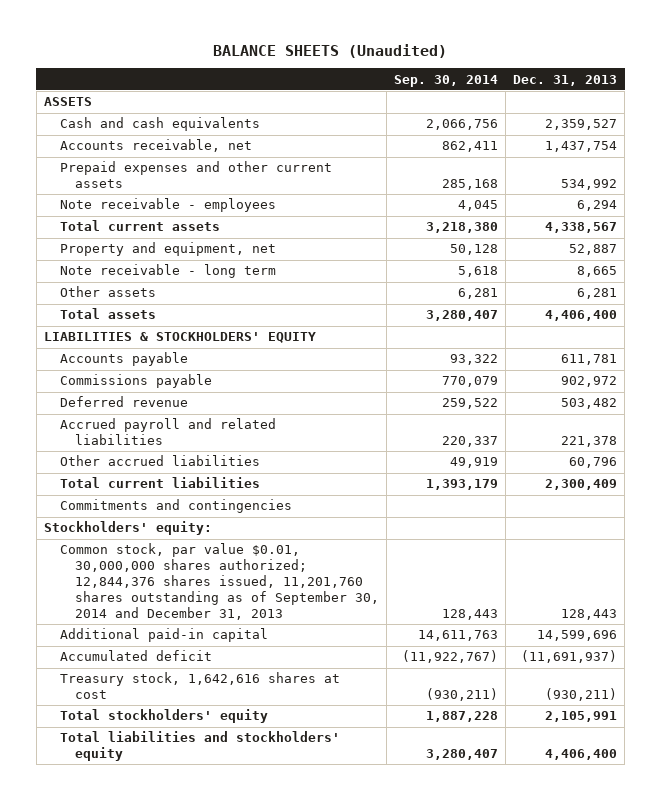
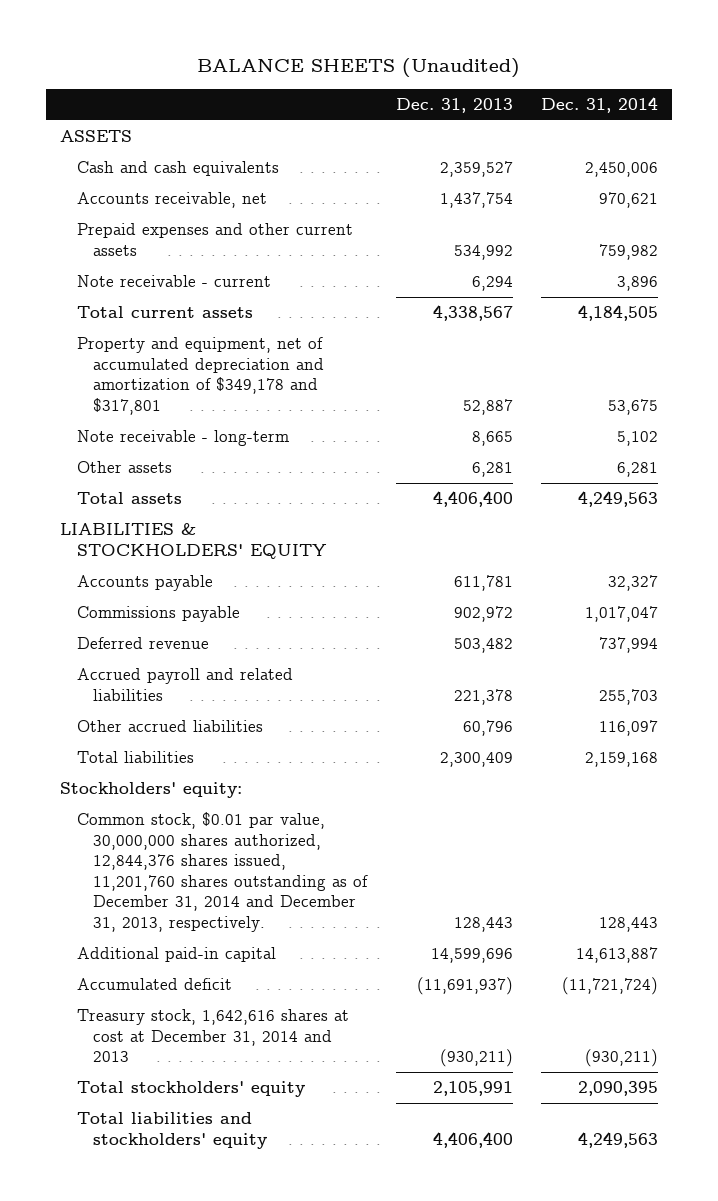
- | Sep. 30, 2014 | Dec. 31, 2013
+ | Dec. 31, 2013 | Dec. 31, 2014
- Note receivable - employees | 4,045 | 6,294
+ Note receivable - current | 6,294 | 3,896
- Property and equipment, net | 50,128 | 52,887
- Note receivable - long term | 5,618 | 8,665
+ Property and equipment, net of accumulated depreciation and amortization of $349,178 and $317,801 | 52,887 | 53,675
+ Note receivable - long-term | 8,665 | 5,102
- Total current liabilities | 1,393,179 | 2,300,409
- Commitments and contingencies
+ Total liabilities | 2,300,409 | 2,159,168
- Common stock, par value $0.01, 30,000,000 shares authorized; 12,844,376 shares issued, 11,201,760 shares outstanding as of September 30, 2014 and December 31, 2013 | 128,443 | 128,443
+ Common stock, $0.01 par value, 30,000,000 shares authorized, 12,844,376 shares issued, 11,201,760 shares outstanding as of December 31, 2014 and December 31, 2013, respectively. | 128,443 | 128,443
- Treasury stock, 1,642,616 shares at cost | (930,211) | (930,211)
+ Treasury stock, 1,642,616 shares at cost at December 31, 2014 and 2013 | (930,211) | (930,211)

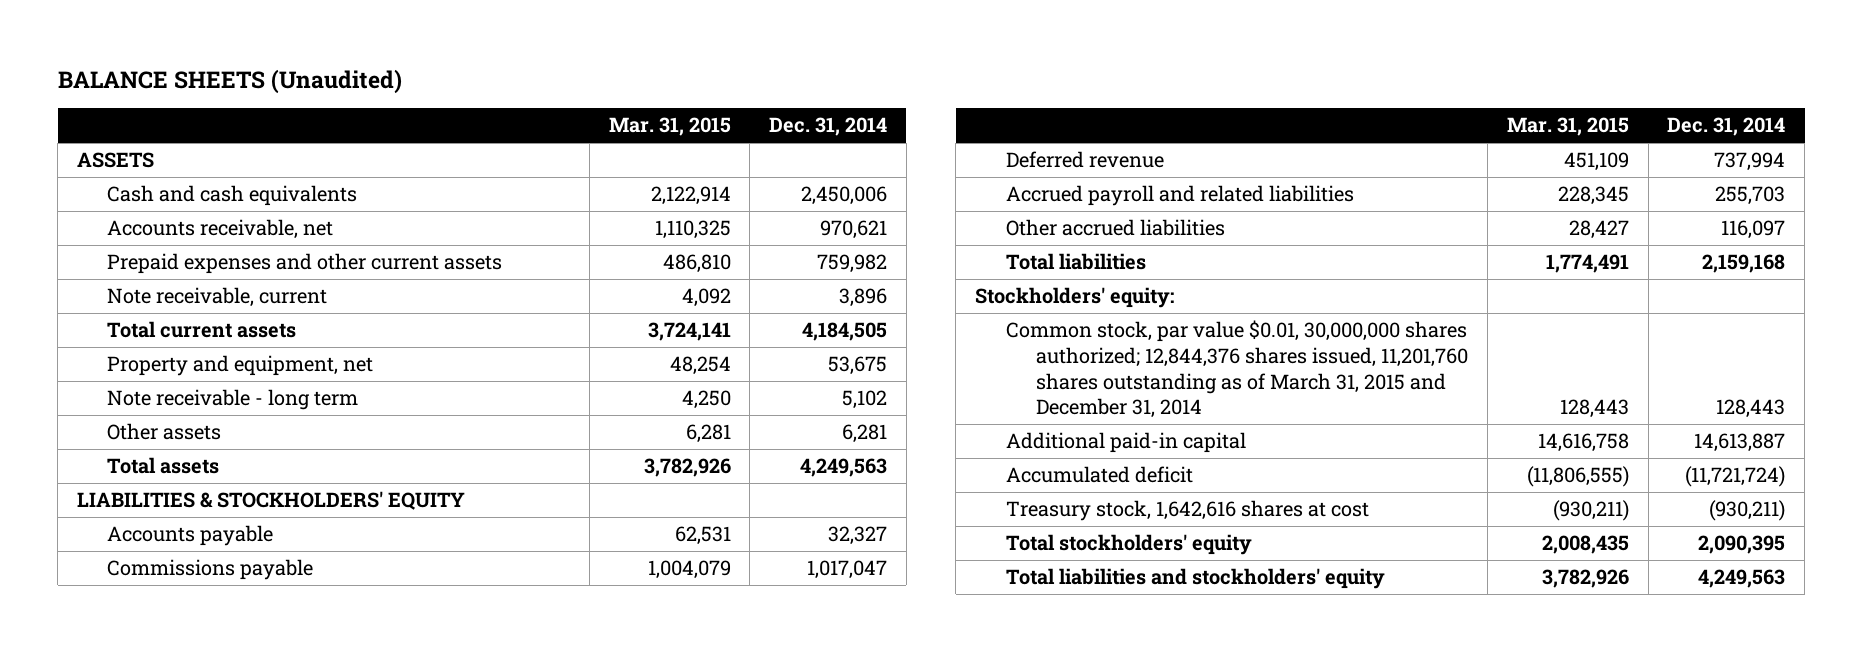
- | Dec. 31, 2013 | Dec. 31, 2014
+ | Mar. 31, 2015 | Dec. 31, 2014
- Note receivable - current | 6,294 | 3,896
+ Note receivable, current | 4,092 | 3,896
- Property and equipment, net of accumulated depreciation and amortization of $349,178 and $317,801 | 52,887 | 53,675
- Note receivable - long-term | 8,665 | 5,102
+ Property and equipment, net | 48,254 | 53,675
+ Note receivable - long term | 4,250 | 5,102
- Common stock, $0.01 par value, 30,000,000 shares authorized, 12,844,376 shares issued, 11,201,760 shares outstanding as of December 31, 2014 and December 31, 2013, respectively. | 128,443 | 128,443
+ Common stock, par value $0.01, 30,000,000 shares authorized; 12,844,376 shares issued, 11,201,760 shares outstanding as of March 31, 2015 and December 31, 2014 | 128,443 | 128,443
- Treasury stock, 1,642,616 shares at cost at December 31, 2014 and 2013 | (930,211) | (930,211)
+ Treasury stock, 1,642,616 shares at cost | (930,211) | (930,211)

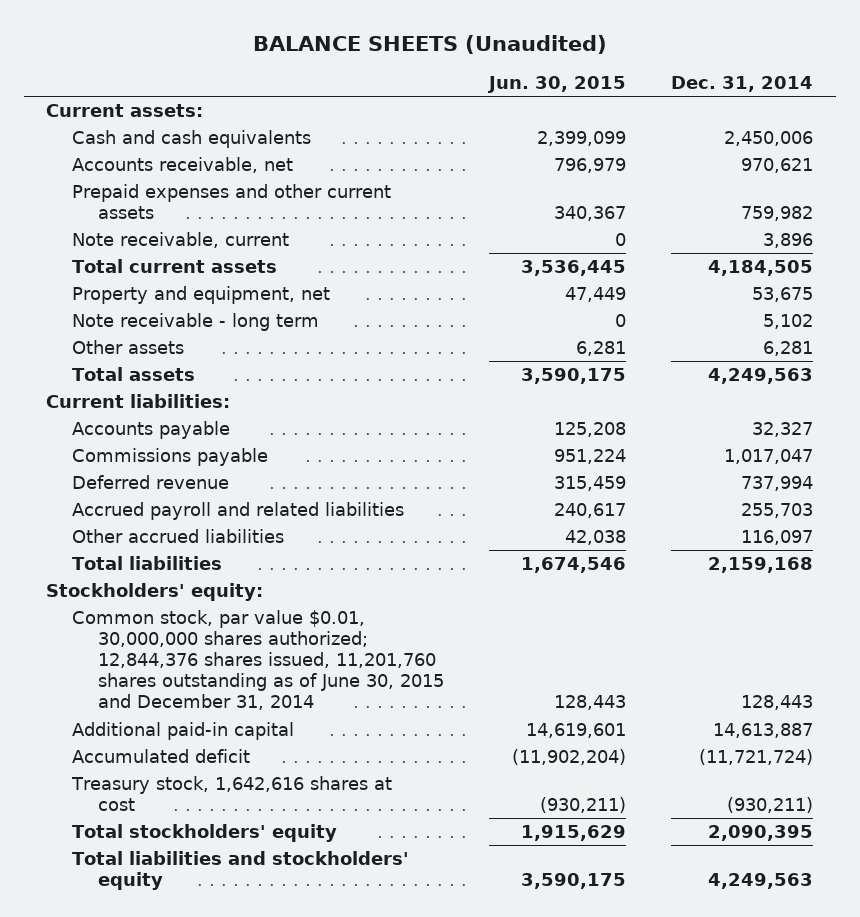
- | Mar. 31, 2015 | Dec. 31, 2014
+ | Jun. 30, 2015 | Dec. 31, 2014
- ASSETS
+ Current assets:
- LIABILITIES & STOCKHOLDERS' EQUITY
+ Current liabilities:
- Common stock, par value $0.01, 30,000,000 shares authorized; 12,844,376 shares issued, 11,201,760 shares outstanding as of March 31, 2015 and December 31, 2014 | 128,443 | 128,443
+ Common stock, par value $0.01, 30,000,000 shares authorized; 12,844,376 shares issued, 11,201,760 shares outstanding as of June 30, 2015 and December 31, 2014 | 128,443 | 128,443

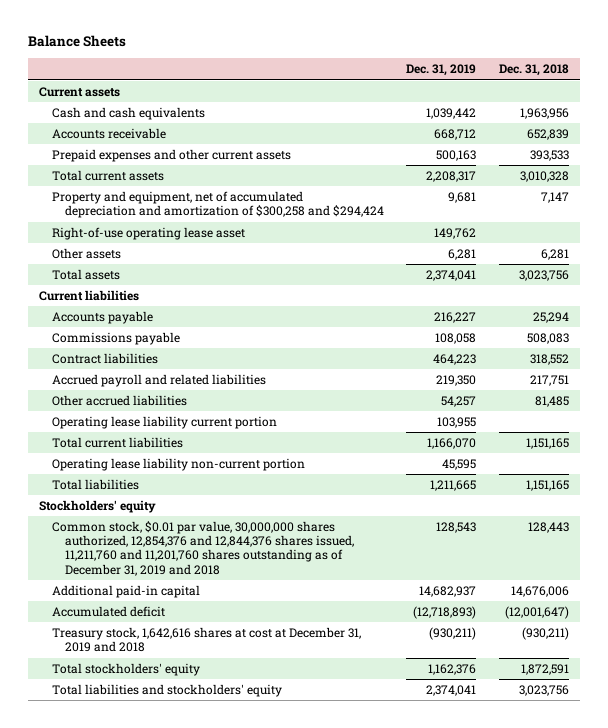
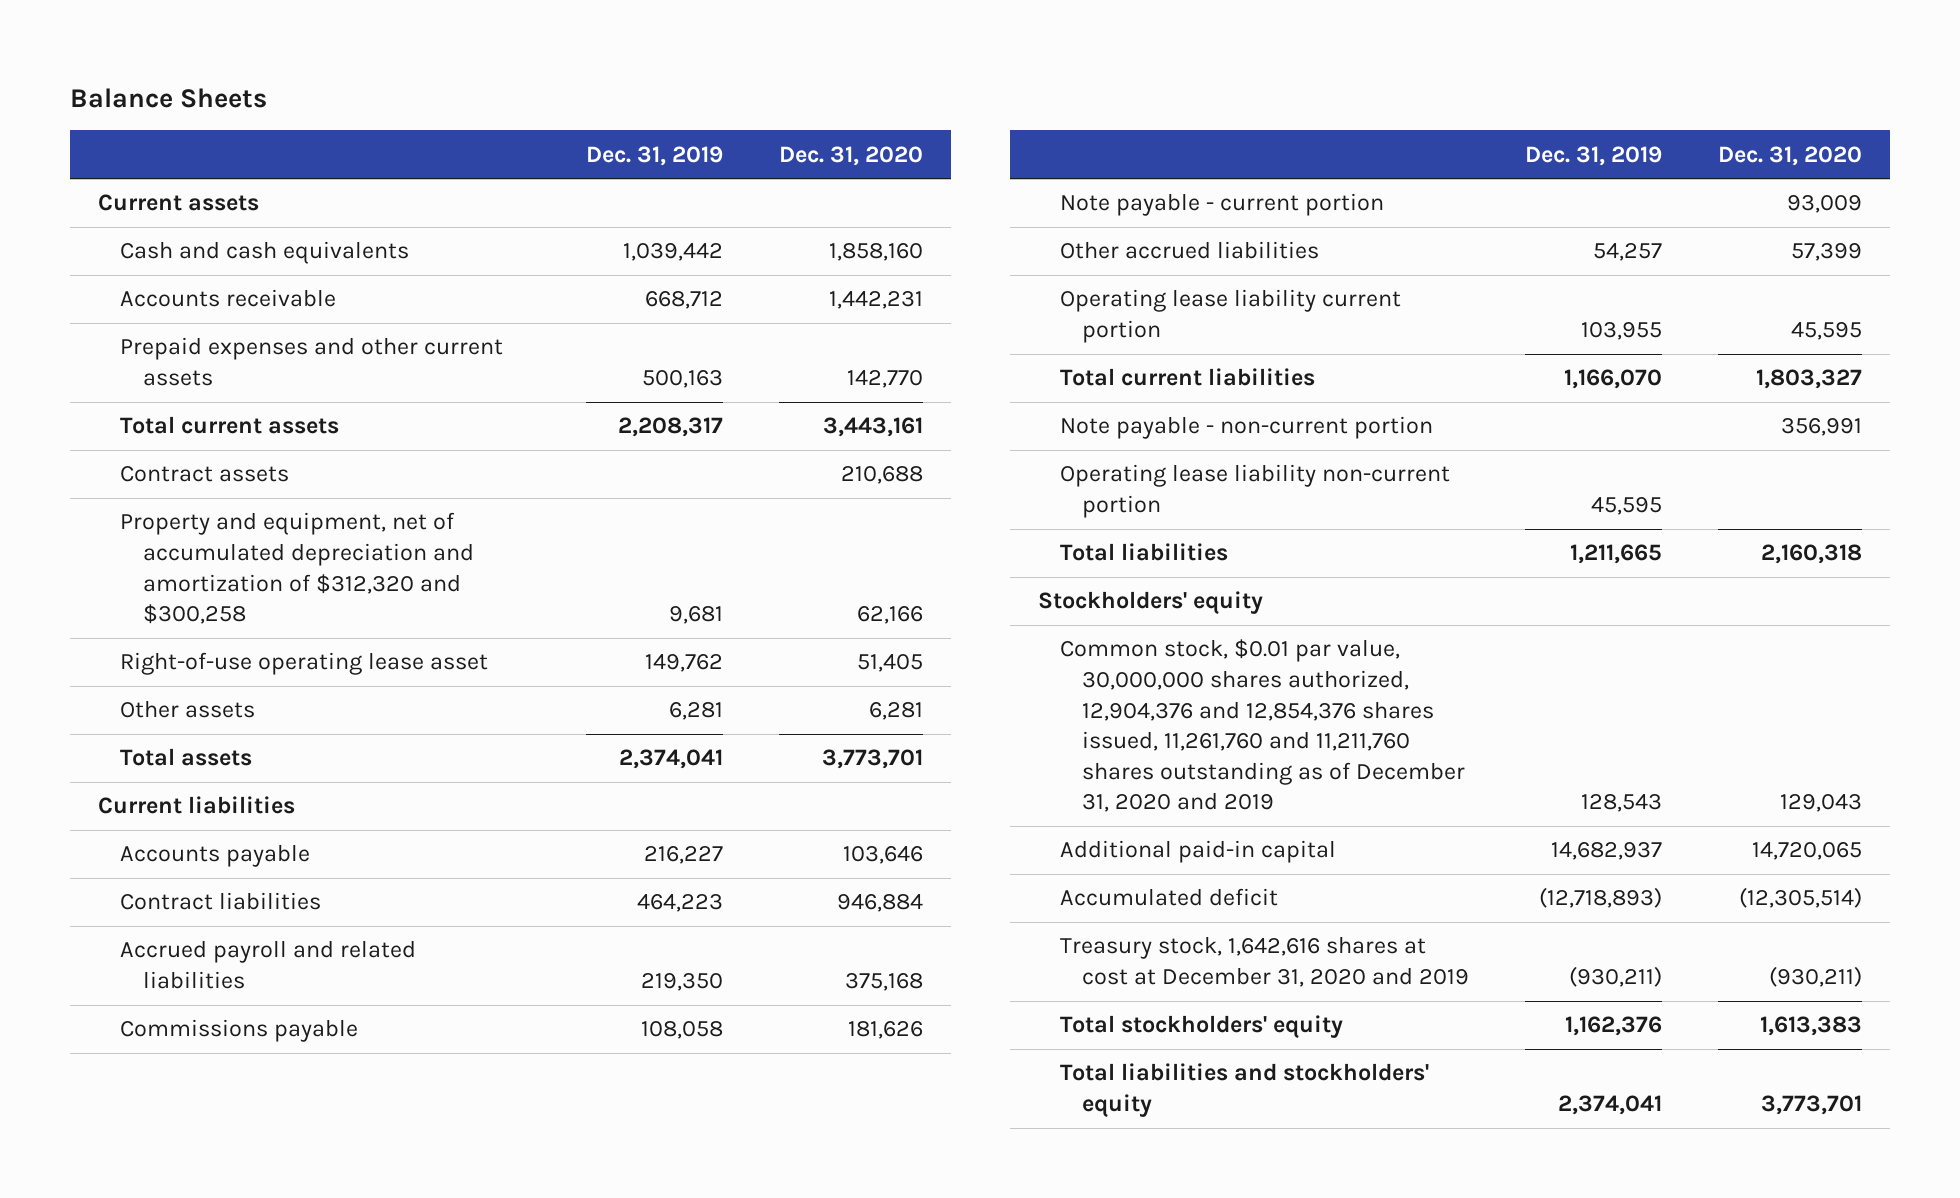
- | Dec. 31, 2019 | Dec. 31, 2018
+ | Dec. 31, 2019 | Dec. 31, 2020
- Property and equipment, net of accumulated depreciation and amortization of $300,258 and $294,424 | 9,681 | 7,147
+ Contract assets | | 210,688
+ Property and equipment, net of accumulated depreciation and amortization of $312,320 and $300,258 | 9,681 | 62,166
moved down: Commissions payable | 108,058 | 181,626
+ Note payable - current portion | | 93,009
+ Note payable - non-current portion | | 356,991
- Common stock, $0.01 par value, 30,000,000 shares authorized, 12,854,376 and 12,844,376 shares issued, 11,211,760 and 11,201,760 shares outstanding as of December 31, 2019 and 2018 | 128,543 | 128,443
+ Common stock, $0.01 par value, 30,000,000 shares authorized, 12,904,376 and 12,854,376 shares issued, 11,261,760 and 11,211,760 shares outstanding as of December 31, 2020 and 2019 | 128,543 | 129,043
- Treasury stock, 1,642,616 shares at cost at December 31, 2019 and 2018 | (930,211) | (930,211)
+ Treasury stock, 1,642,616 shares at cost at December 31, 2020 and 2019 | (930,211) | (930,211)

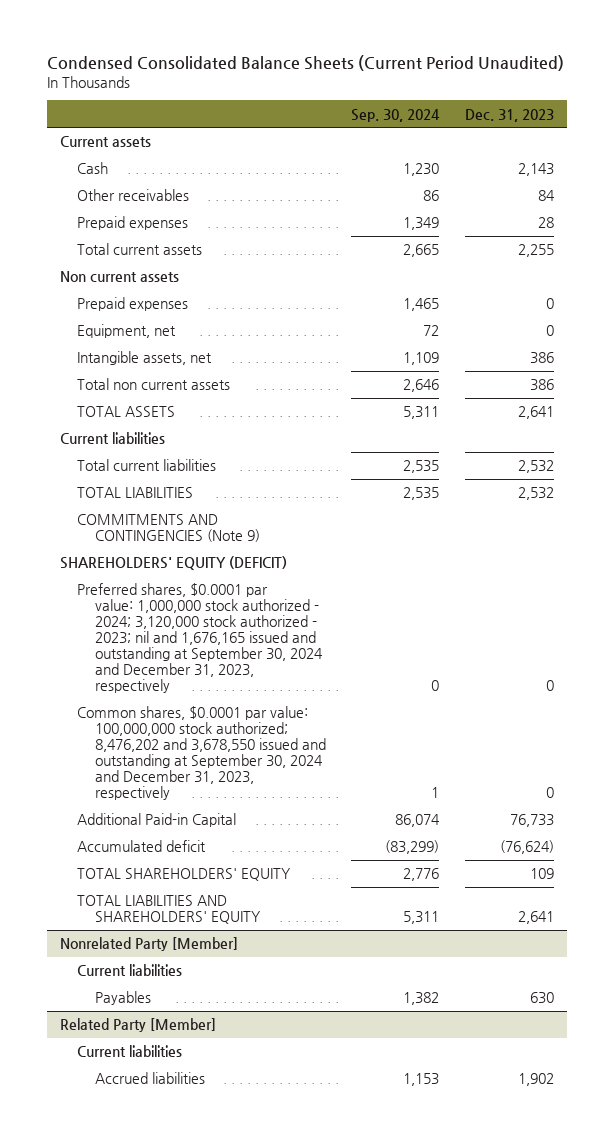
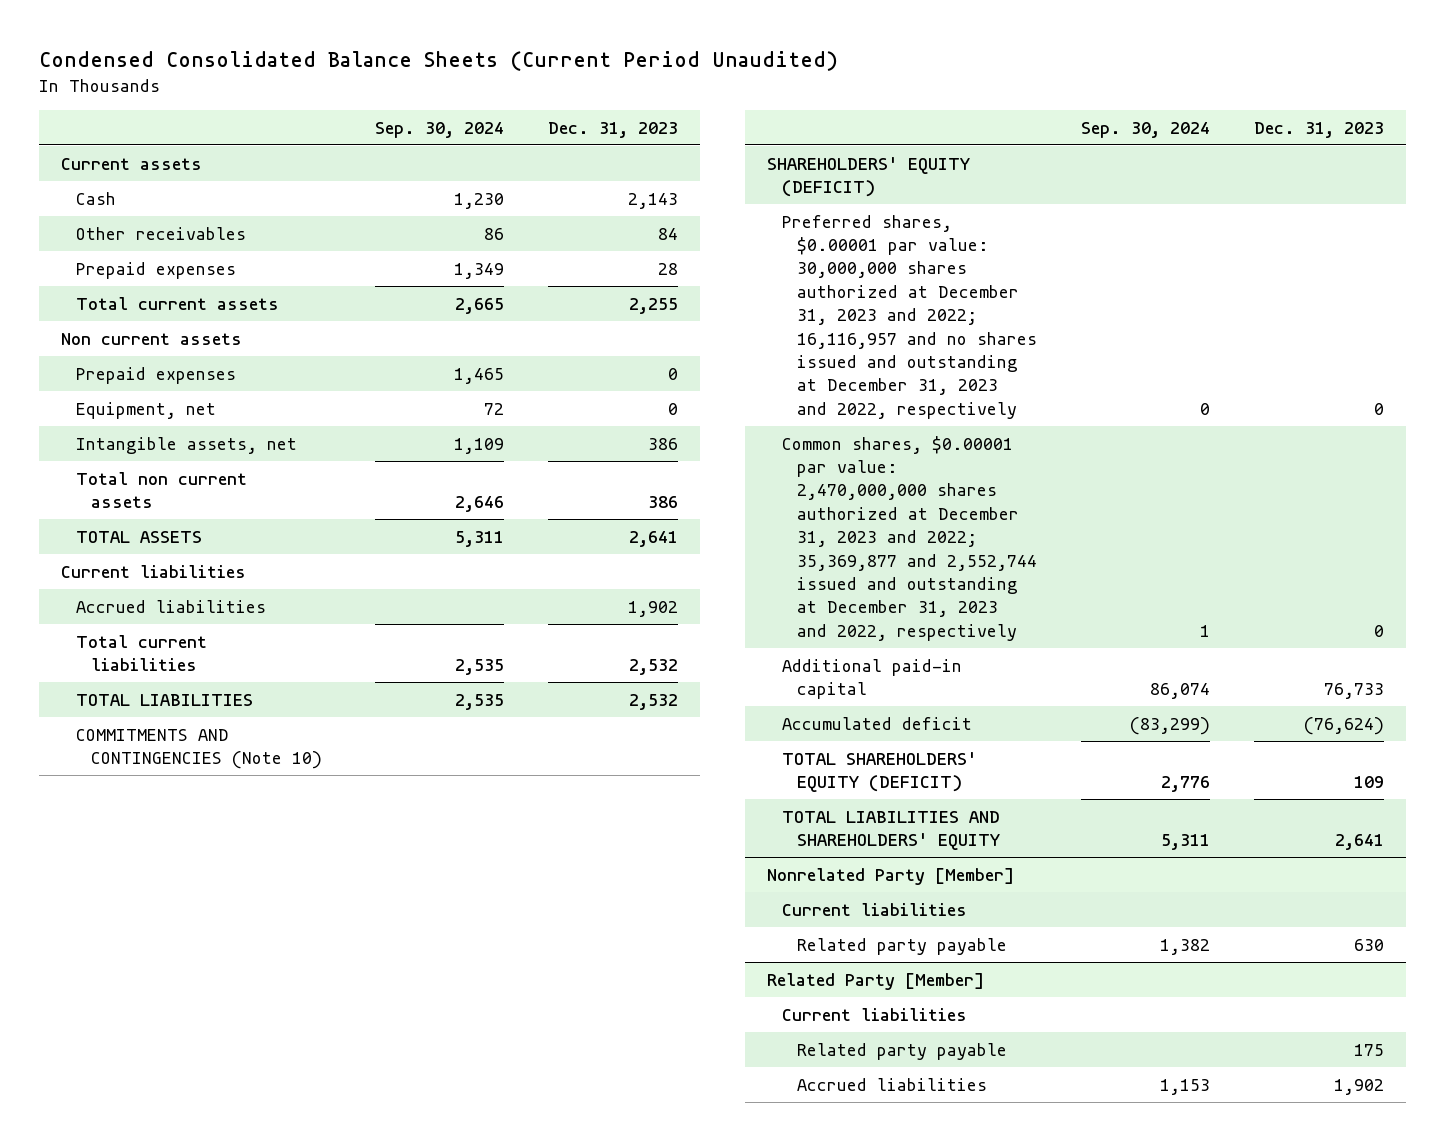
+ Accrued liabilities | | 1,902
- COMMITMENTS AND CONTINGENCIES (Note 9)
+ COMMITMENTS AND CONTINGENCIES (Note 10)
- Preferred shares, $0.0001 par value: 1,000,000 stock authorized - 2024; 3,120,000 stock authorized - 2023; nil and 1,676,165 issued and outstanding at September 30, 2024 and December 31, 2023, respectively | 0 | 0
- Common shares, $0.0001 par value: 100,000,000 stock authorized; 8,476,202 and 3,678,550 issued and outstanding at September 30, 2024 and December 31, 2023, respectively | 1 | 0
- Additional Paid-in Capital | 86,074 | 76,733
+ Preferred shares, $0.00001 par value: 30,000,000 shares authorized at December 31, 2023 and 2022; 16,116,957 and no shares issued and outstanding at December 31, 2023 and 2022, respectively | 0 | 0
+ Common shares, $0.00001 par value: 2,470,000,000 shares authorized at December 31, 2023 and 2022; 35,369,877 and 2,552,744 issued and outstanding at December 31, 2023 and 2022, respectively | 1 | 0
+ Additional paid-in capital | 86,074 | 76,733
- TOTAL SHAREHOLDERS' EQUITY | 2,776 | 109
+ TOTAL SHAREHOLDERS' EQUITY (DEFICIT) | 2,776 | 109
@ Nonrelated Party [Member]
- Payables | 1,382 | 630
+ Related party payable | 1,382 | 630
@ Related Party [Member]
+ Related party payable | | 175

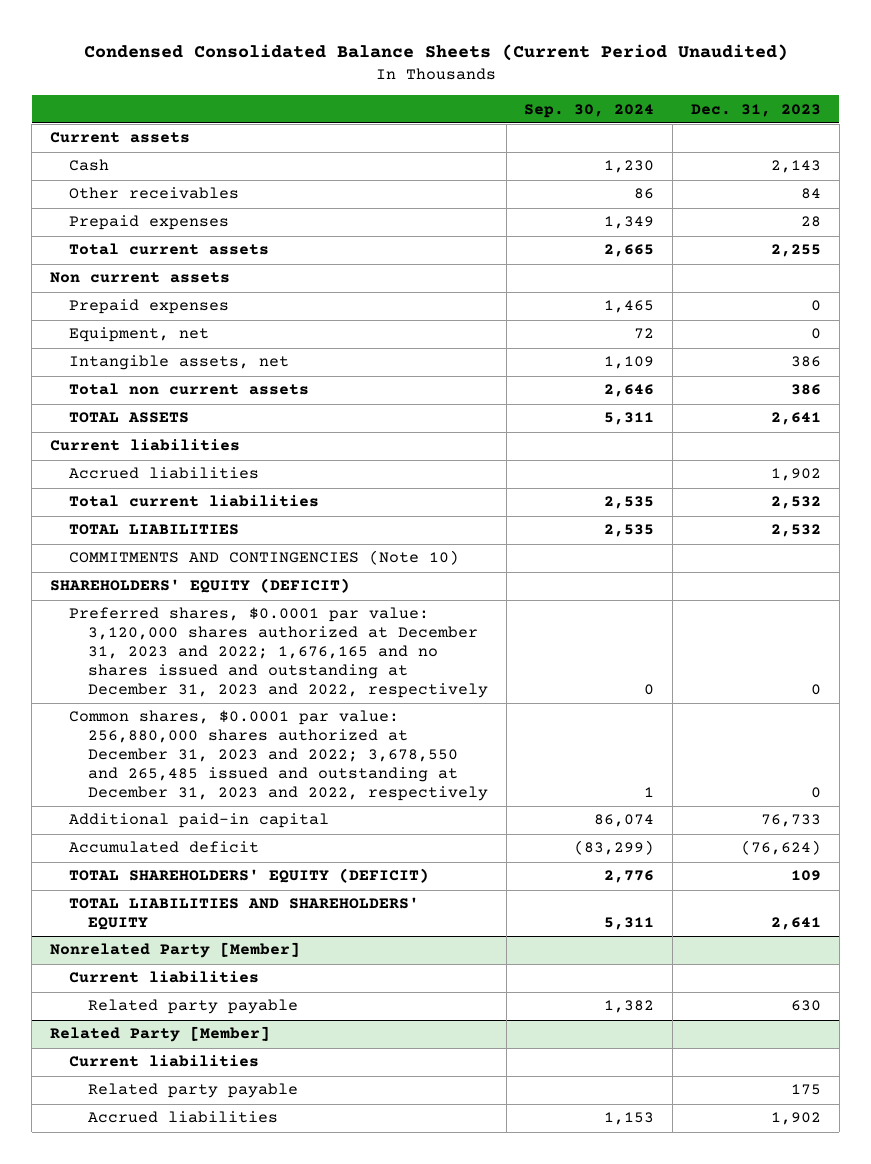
- Preferred shares, $0.00001 par value: 30,000,000 shares authorized at December 31, 2023 and 2022; 16,116,957 and no shares issued and outstanding at December 31, 2023 and 2022, respectively | 0 | 0
- Common shares, $0.00001 par value: 2,470,000,000 shares authorized at December 31, 2023 and 2022; 35,369,877 and 2,552,744 issued and outstanding at December 31, 2023 and 2022, respectively | 1 | 0
+ Preferred shares, $0.0001 par value: 3,120,000 shares authorized at December 31, 2023 and 2022; 1,676,165 and no shares issued and outstanding at December 31, 2023 and 2022, respectively | 0 | 0
+ Common shares, $0.0001 par value: 256,880,000 shares authorized at December 31, 2023 and 2022; 3,678,550 and 265,485 issued and outstanding at December 31, 2023 and 2022, respectively | 1 | 0

